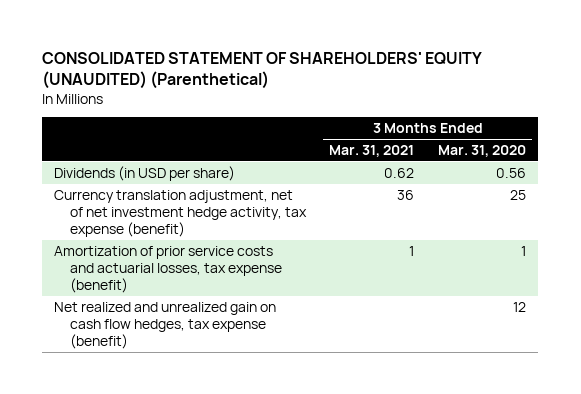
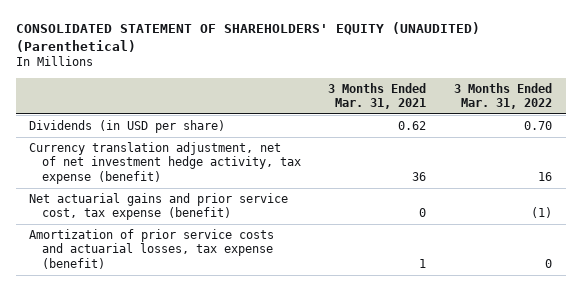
- | 3 Months Ended Mar. 31, 2021 | 3 Months Ended Mar. 31, 2020
+ | 3 Months Ended Mar. 31, 2021 | 3 Months Ended Mar. 31, 2022
+ Net actuarial gains and prior service cost, tax expense (benefit) | 0 | (1)
- Net realized and unrealized gain on cash flow hedges, tax expense (benefit) | | 12

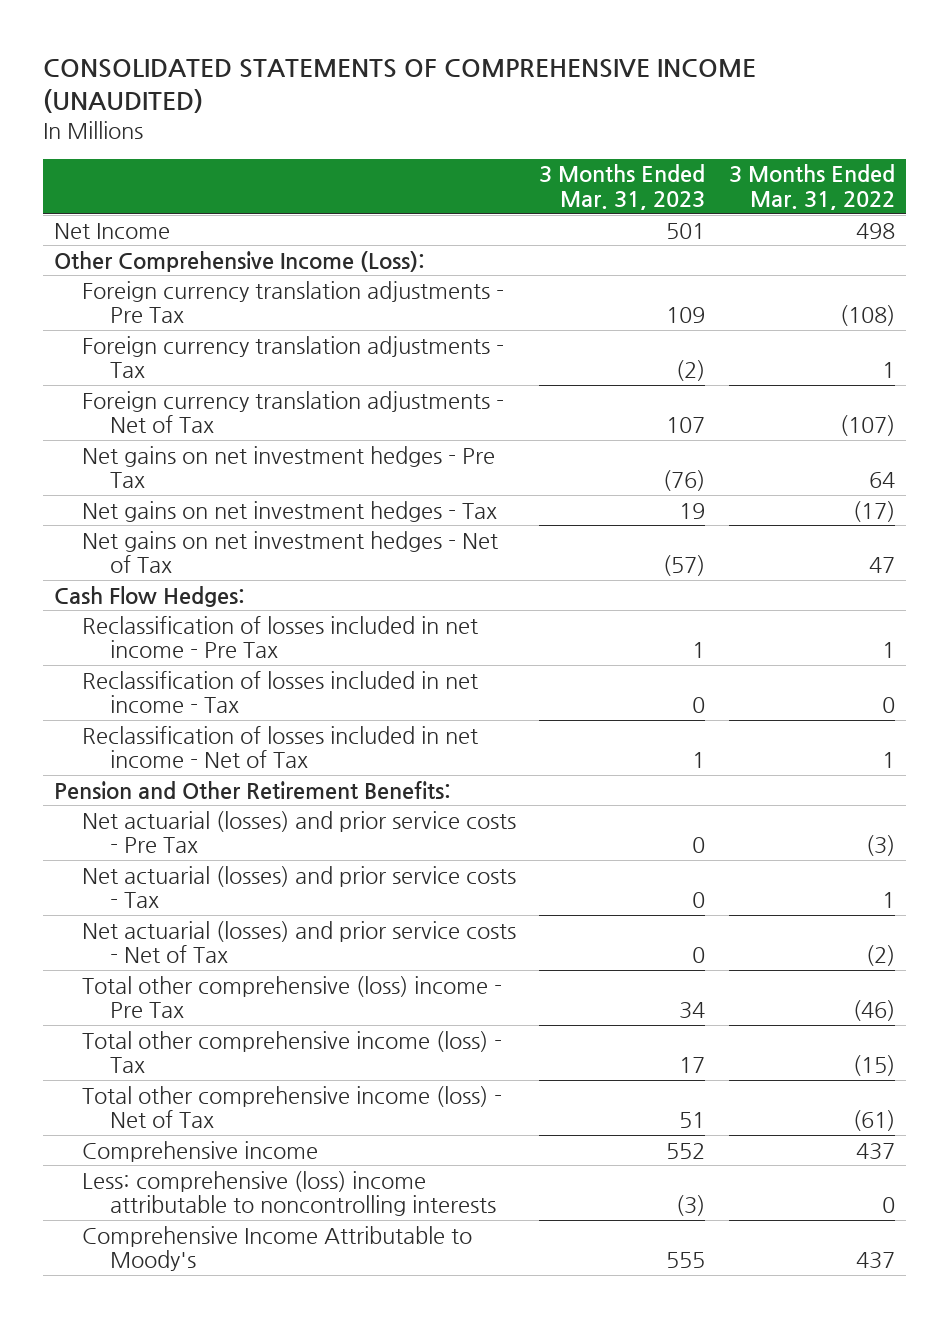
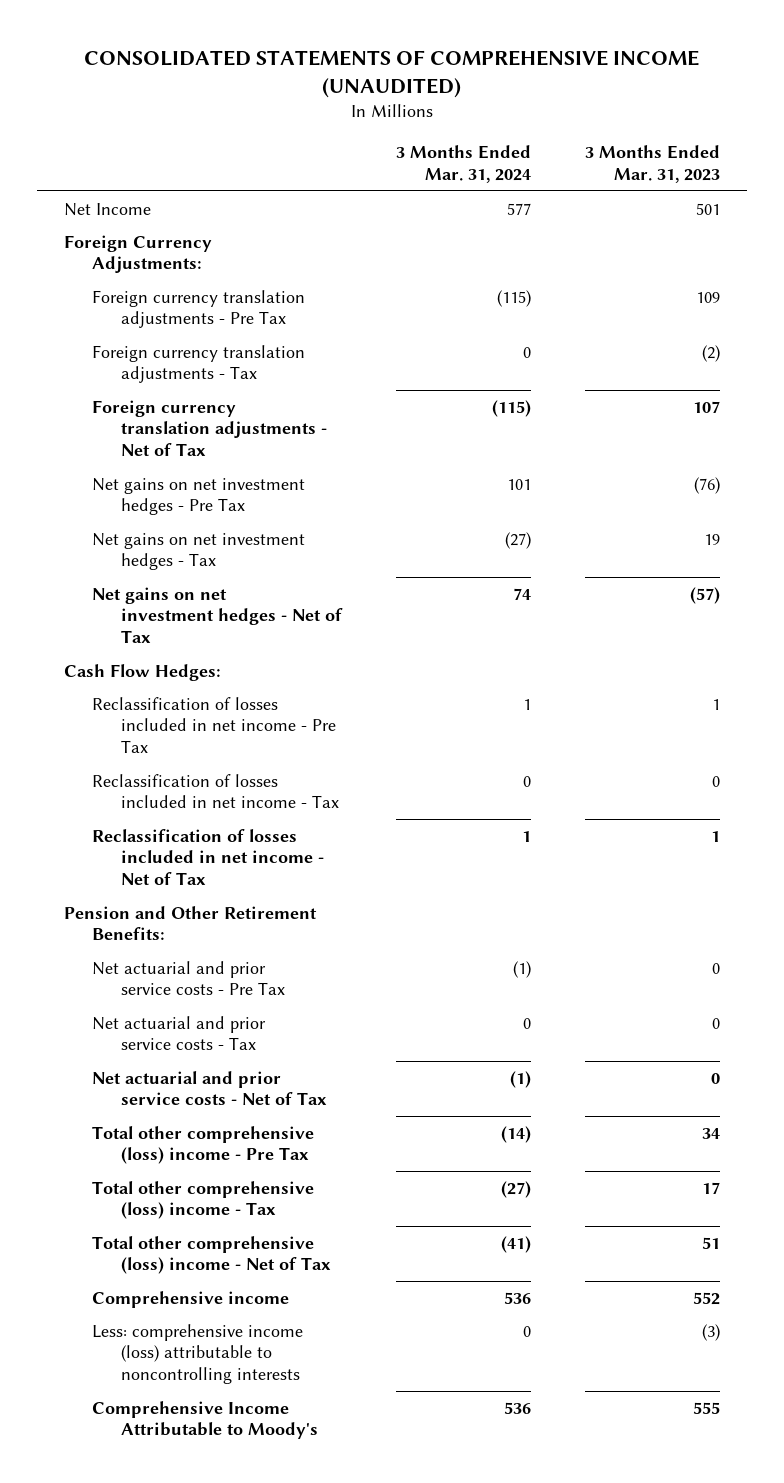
- | 3 Months Ended Mar. 31, 2023 | 3 Months Ended Mar. 31, 2022
+ | 3 Months Ended Mar. 31, 2024 | 3 Months Ended Mar. 31, 2023
- Other Comprehensive Income (Loss):
+ Foreign Currency Adjustments:
- Net actuarial (losses) and prior service costs - Pre Tax | 0 | (3)
- Net actuarial (losses) and prior service costs - Tax | 0 | 1
- Net actuarial (losses) and prior service costs - Net of Tax | 0 | (2)
+ Net actuarial and prior service costs - Pre Tax | (1) | 0
+ Net actuarial and prior service costs - Tax | 0 | 0
+ Net actuarial and prior service costs - Net of Tax | (1) | 0
- Total other comprehensive income (loss) - Tax | 17 | (15)
- Total other comprehensive income (loss) - Net of Tax | 51 | (61)
+ Total other comprehensive (loss) income - Tax | (27) | 17
+ Total other comprehensive (loss) income - Net of Tax | (41) | 51
- Less: comprehensive (loss) income attributable to noncontrolling interests | (3) | 0
+ Less: comprehensive income (loss) attributable to noncontrolling interests | 0 | (3)

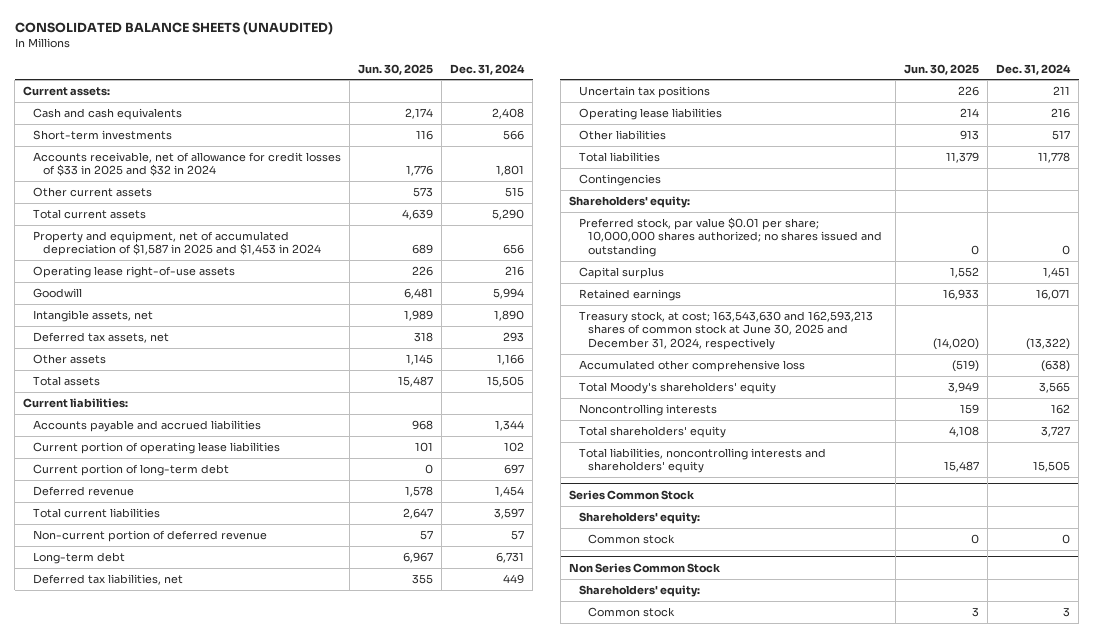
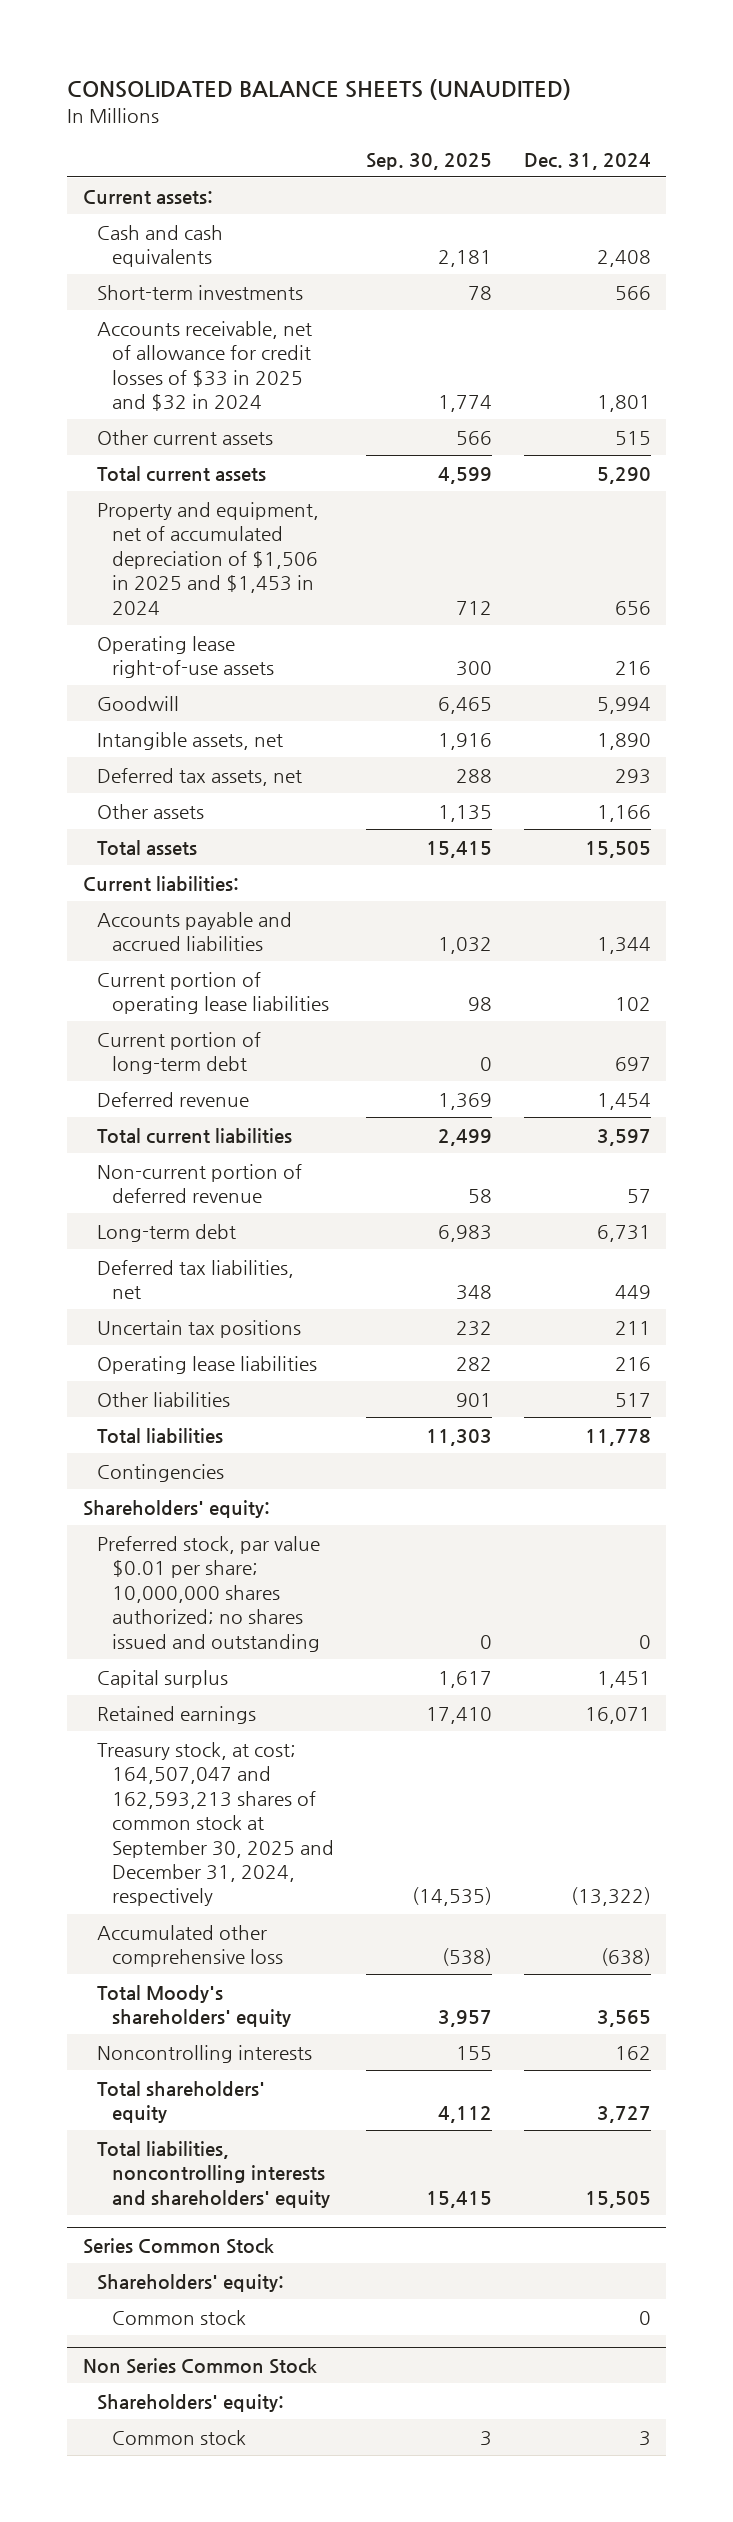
- | Jun. 30, 2025 | Dec. 31, 2024
+ | Sep. 30, 2025 | Dec. 31, 2024
- Property and equipment, net of accumulated depreciation of $1,587 in 2025 and $1,453 in 2024 | 689 | 656
+ Property and equipment, net of accumulated depreciation of $1,506 in 2025 and $1,453 in 2024 | 712 | 656
- Treasury stock, at cost; 163,543,630 and 162,593,213 shares of common stock at June 30, 2025 and December 31, 2024, respectively | (14,020) | (13,322)
+ Treasury stock, at cost; 164,507,047 and 162,593,213 shares of common stock at September 30, 2025 and December 31, 2024, respectively | (14,535) | (13,322)

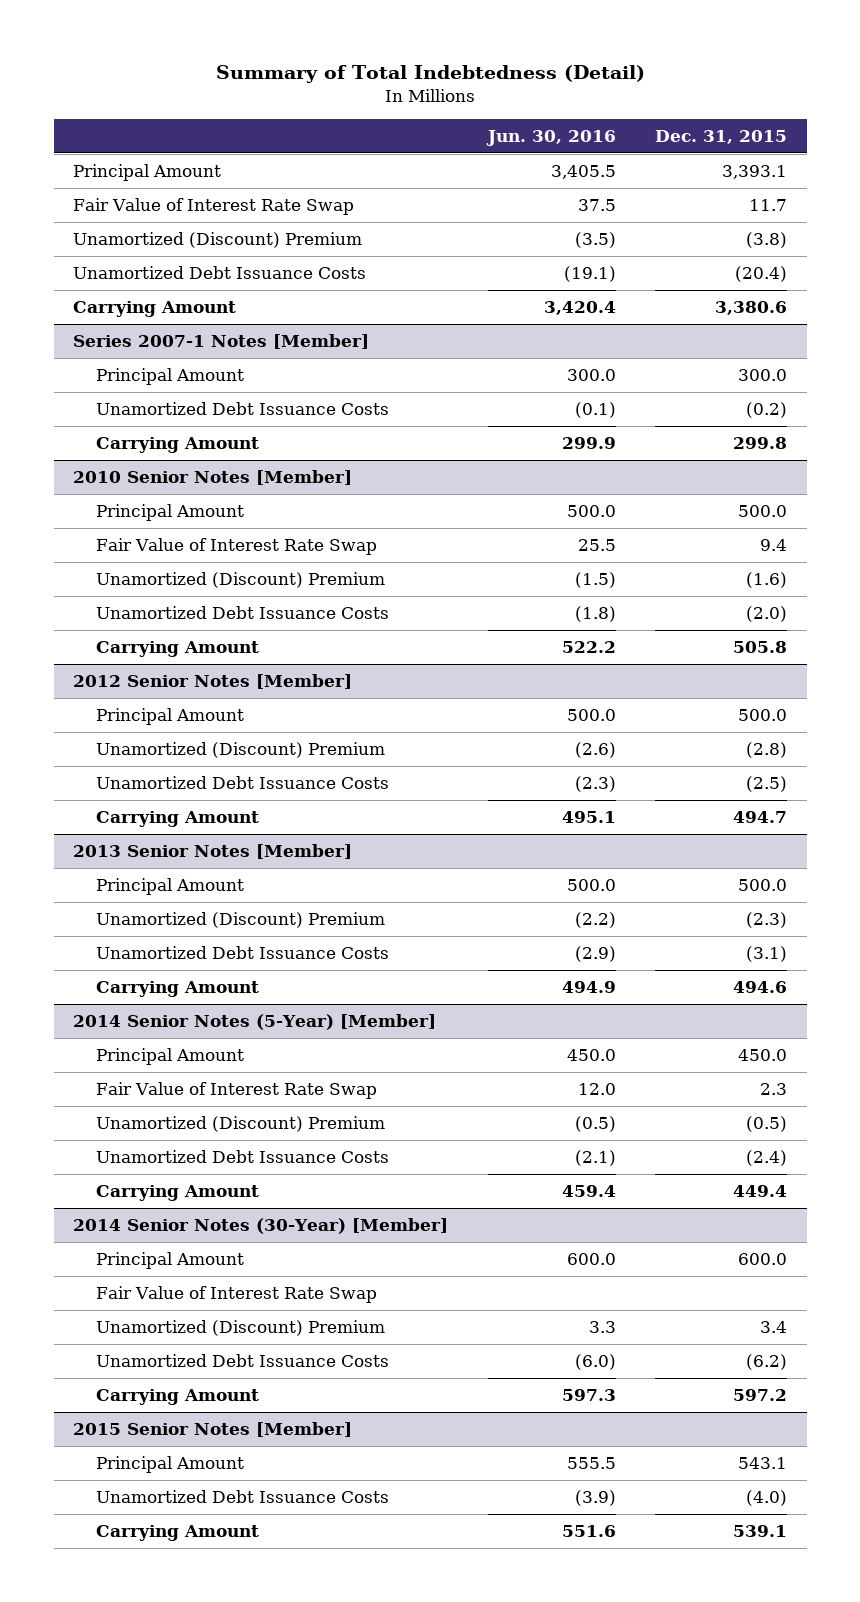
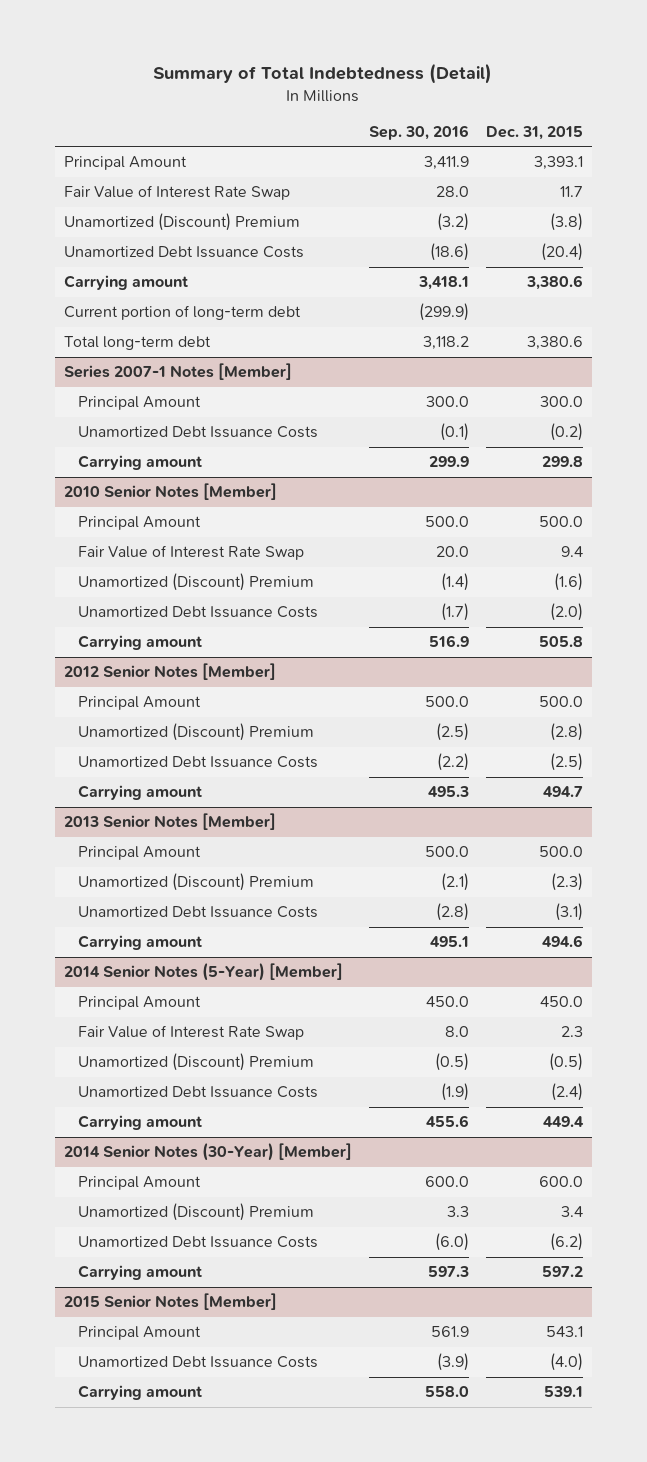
- | Jun. 30, 2016 | Dec. 31, 2015
+ | Sep. 30, 2016 | Dec. 31, 2015
- Carrying Amount | 3,420.4 | 3,380.6
+ Carrying amount | 3,418.1 | 3,380.6
+ Current portion of long-term debt | (299.9) |
+ Total long-term debt | 3,118.2 | 3,380.6
@ Series 2007-1 Notes [Member]
- Carrying Amount | 299.9 | 299.8
+ Carrying amount | 299.9 | 299.8
@ 2010 Senior Notes [Member]
- Carrying Amount | 522.2 | 505.8
+ Carrying amount | 516.9 | 505.8
@ 2012 Senior Notes [Member]
- Carrying Amount | 495.1 | 494.7
+ Carrying amount | 495.3 | 494.7
@ 2013 Senior Notes [Member]
- Carrying Amount | 494.9 | 494.6
+ Carrying amount | 495.1 | 494.6
@ 2014 Senior Notes (5-Year) [Member]
- Carrying Amount | 459.4 | 449.4
+ Carrying amount | 455.6 | 449.4
@ 2014 Senior Notes (30-Year) [Member]
- Fair Value of Interest Rate Swap
- Carrying Amount | 597.3 | 597.2
+ Carrying amount | 597.3 | 597.2
@ 2015 Senior Notes [Member]
- Carrying Amount | 551.6 | 539.1
+ Carrying amount | 558.0 | 539.1

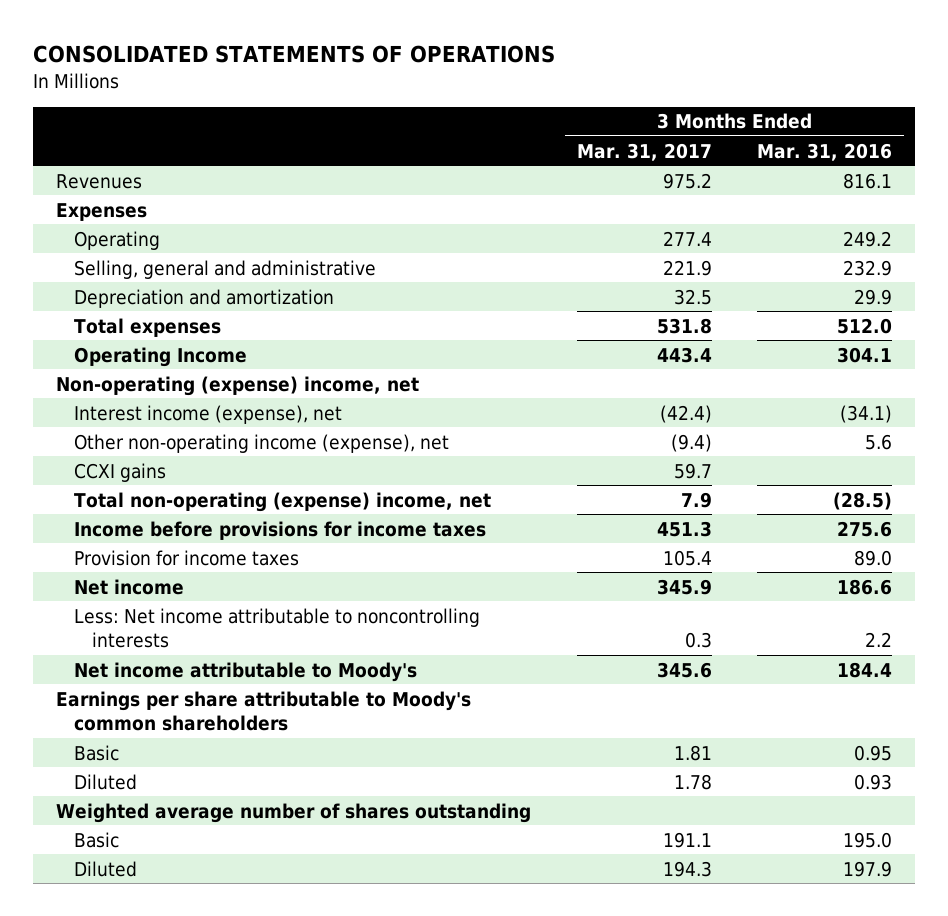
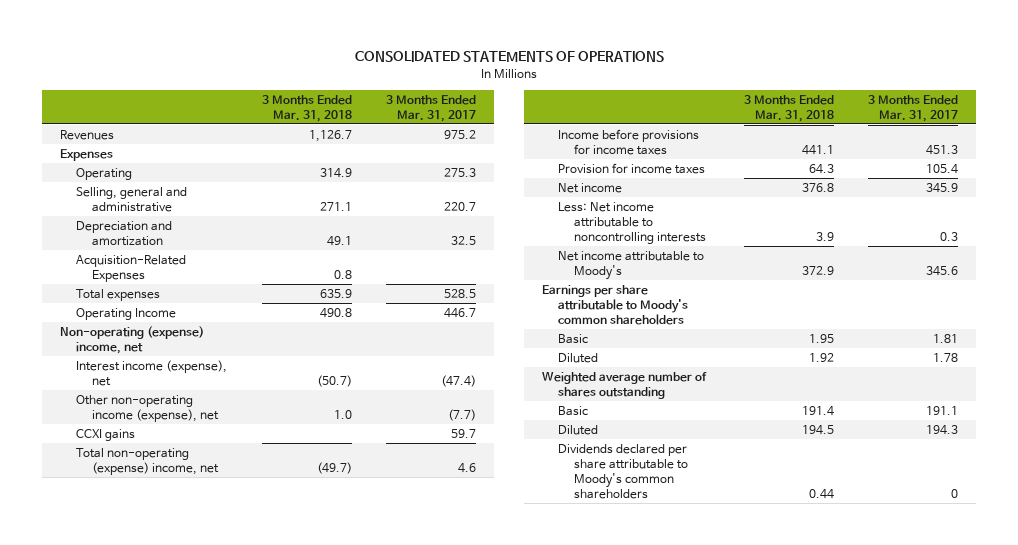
- | 3 Months Ended Mar. 31, 2017 | 3 Months Ended Mar. 31, 2016
+ | 3 Months Ended Mar. 31, 2018 | 3 Months Ended Mar. 31, 2017
- Operating | 277.4 | 249.2
- Selling, general and administrative | 221.9 | 232.9
+ Operating | 314.9 | 275.3
+ Selling, general and administrative | 271.1 | 220.7
- Total expenses | 531.8 | 512.0
- Operating Income | 443.4 | 304.1
+ Acquisition-Related Expenses | 0.8 |
+ Total expenses | 635.9 | 528.5
+ Operating Income | 490.8 | 446.7
- Interest income (expense), net | (42.4) | (34.1)
- Other non-operating income (expense), net | (9.4) | 5.6
+ Interest income (expense), net | (50.7) | (47.4)
+ Other non-operating income (expense), net | 1.0 | (7.7)
- Total non-operating (expense) income, net | 7.9 | (28.5)
+ Total non-operating (expense) income, net | (49.7) | 4.6
+ Dividends declared per share attributable to Moody's common shareholders | 0.44 | 0

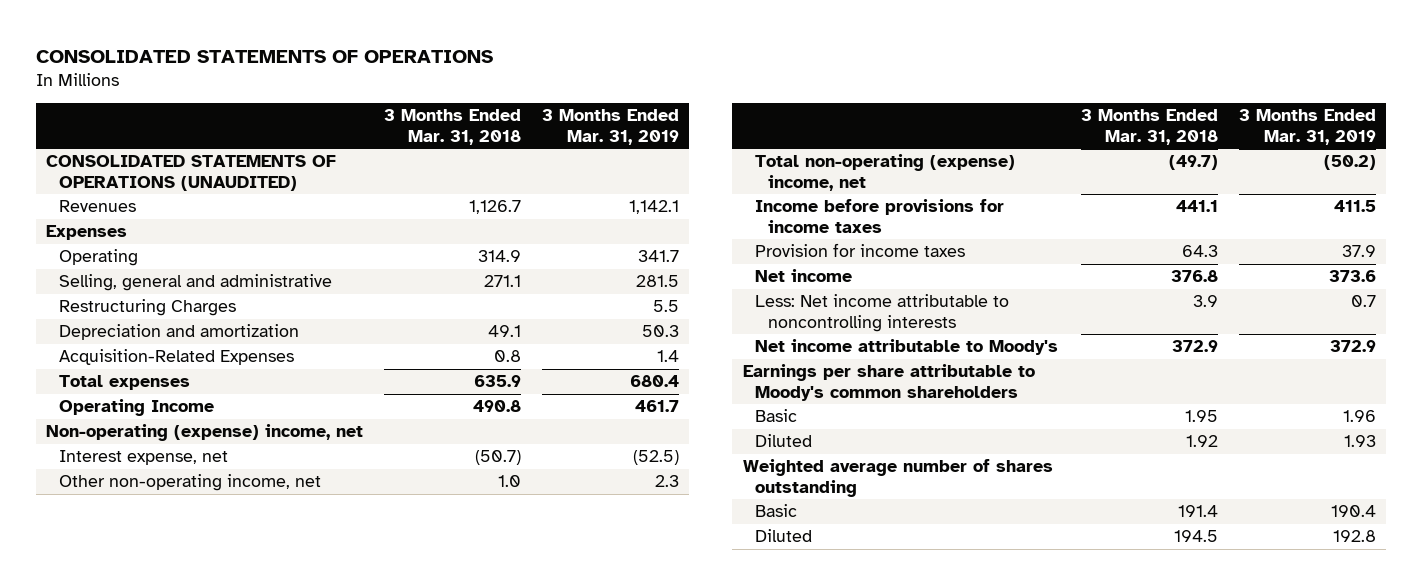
- | 3 Months Ended Mar. 31, 2018 | 3 Months Ended Mar. 31, 2017
+ | 3 Months Ended Mar. 31, 2018 | 3 Months Ended Mar. 31, 2019
+ CONSOLIDATED STATEMENTS OF OPERATIONS (UNAUDITED)
+ Restructuring Charges | | 5.5
- Interest income (expense), net | (50.7) | (47.4)
- Other non-operating income (expense), net | 1.0 | (7.7)
- CCXI gains | | 59.7
+ Interest expense, net | (50.7) | (52.5)
+ Other non-operating income, net | 1.0 | 2.3
- Dividends declared per share attributable to Moody's common shareholders | 0.44 | 0

